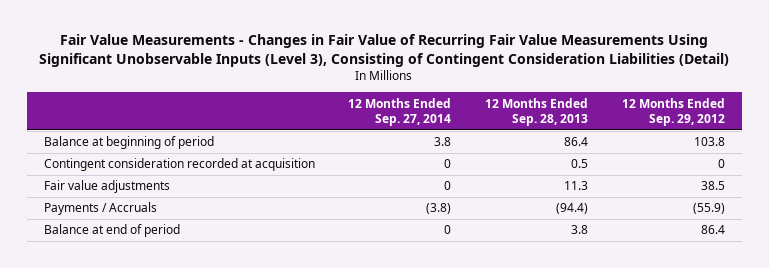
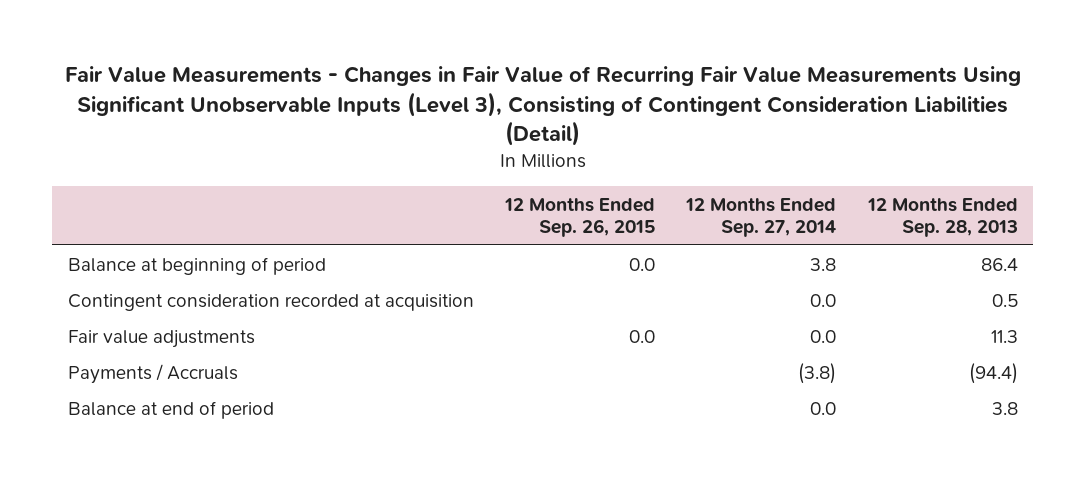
- | 12 Months Ended Sep. 27, 2014 | 12 Months Ended Sep. 28, 2013 | 12 Months Ended Sep. 29, 2012
+ | 12 Months Ended Sep. 26, 2015 | 12 Months Ended Sep. 27, 2014 | 12 Months Ended Sep. 28, 2013
- Contingent consideration recorded at acquisition | 0 | 0.5 | 0
- Fair value adjustments | 0 | 11.3 | 38.5
+ Contingent consideration recorded at acquisition | | 0.0 | 0.5
+ Fair value adjustments | 0.0 | 0.0 | 11.3
- Balance at end of period | 0 | 3.8 | 86.4
+ Balance at end of period | | 0.0 | 3.8

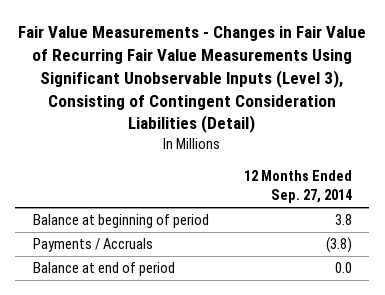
- | 12 Months Ended Sep. 26, 2015 | 12 Months Ended Sep. 27, 2014 | 12 Months Ended Sep. 28, 2013
+ | 12 Months Ended Sep. 27, 2014
- Contingent consideration recorded at acquisition | | 0.0 | 0.5
- Fair value adjustments | 0.0 | 0.0 | 11.3

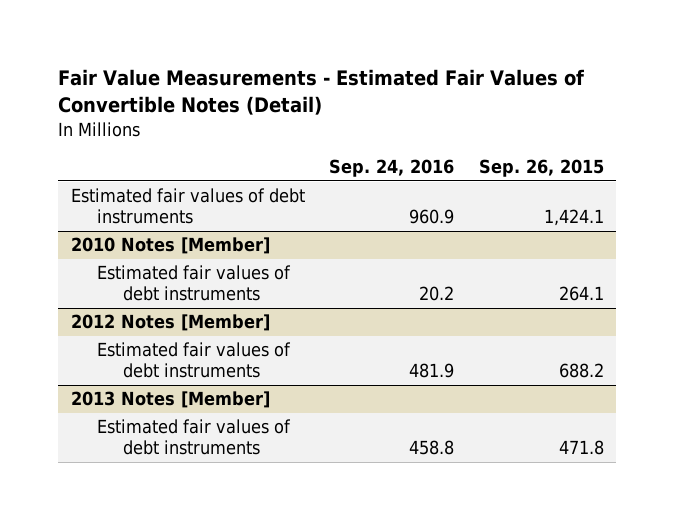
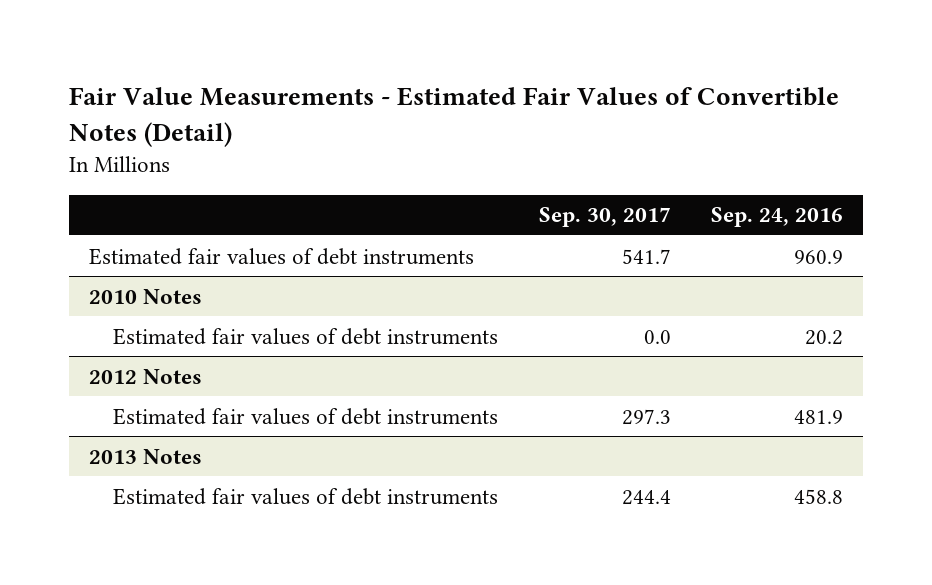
- | Sep. 24, 2016 | Sep. 26, 2015
+ | Sep. 30, 2017 | Sep. 24, 2016
- 2010 Notes [Member]
+ 2010 Notes
- 2012 Notes [Member]
+ 2012 Notes
- 2013 Notes [Member]
+ 2013 Notes

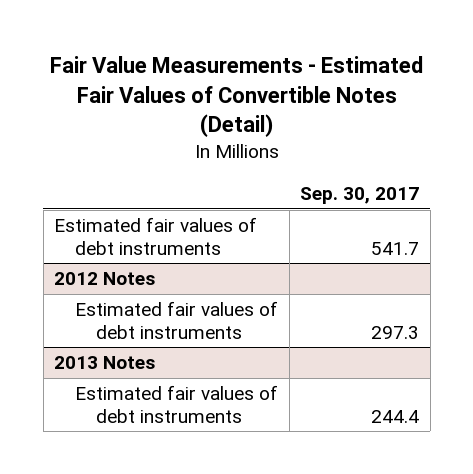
- | Sep. 30, 2017 | Sep. 24, 2016
+ | Sep. 30, 2017
- 2010 Notes
- Estimated fair values of debt instruments | 0.0 | 20.2

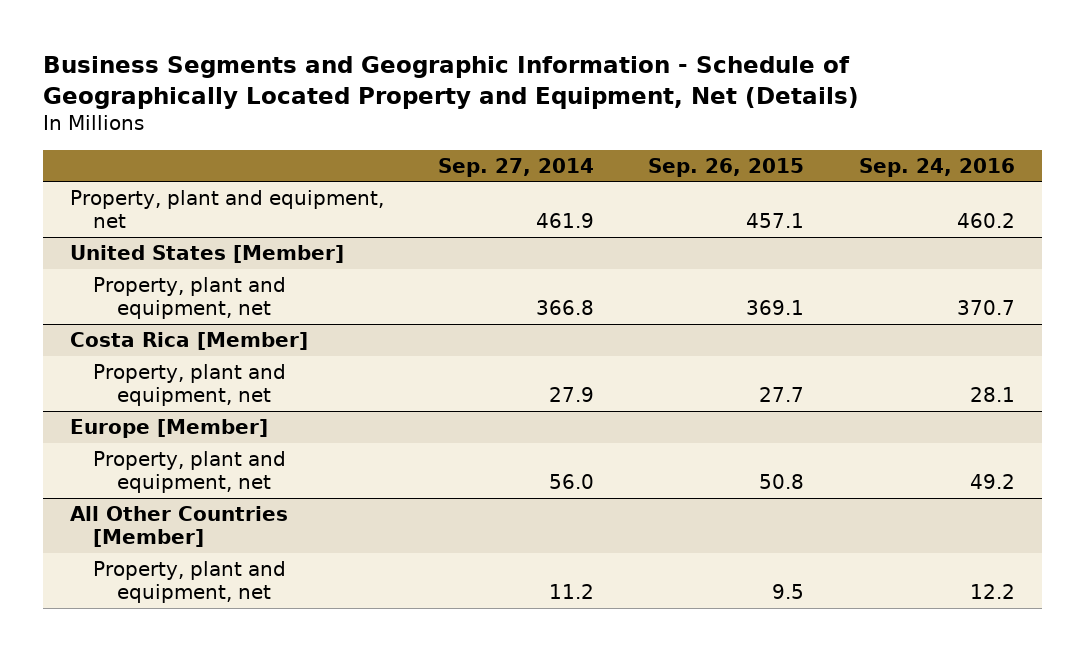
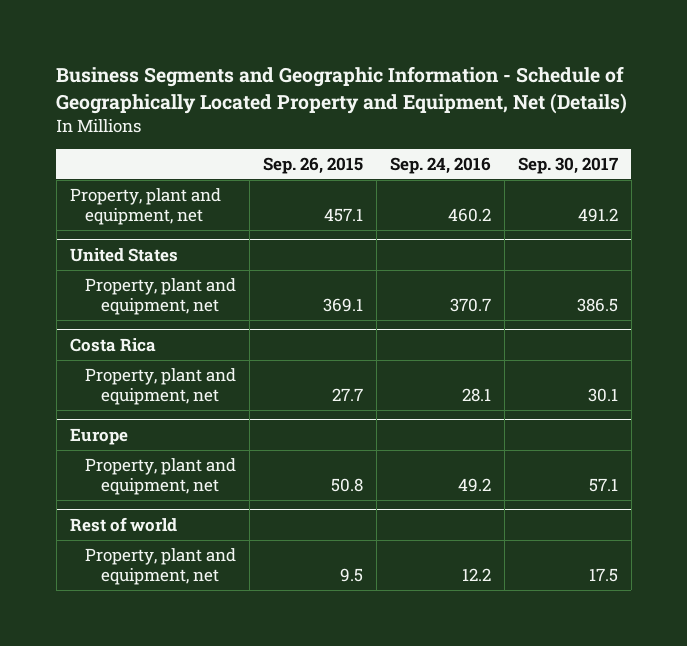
- | Sep. 27, 2014 | Sep. 26, 2015 | Sep. 24, 2016
+ | Sep. 26, 2015 | Sep. 24, 2016 | Sep. 30, 2017
- United States [Member]
+ United States
- Costa Rica [Member]
+ Costa Rica
- Europe [Member]
+ Europe
- All Other Countries [Member]
+ Rest of world

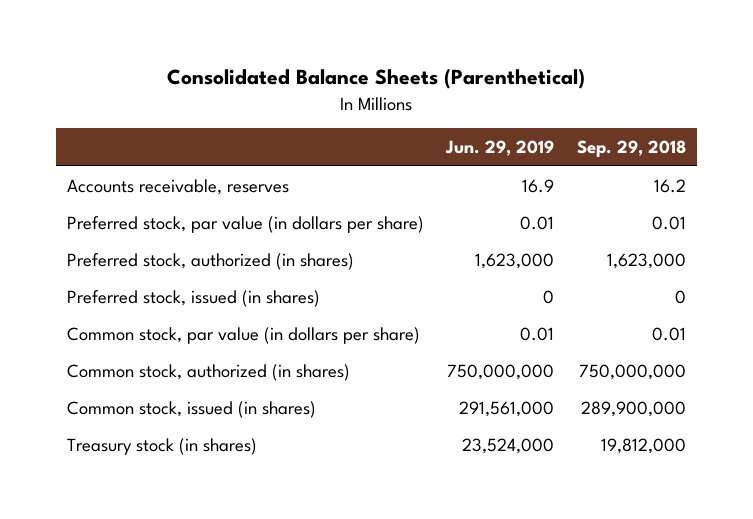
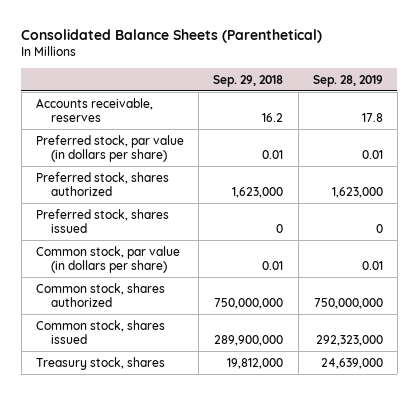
- | Jun. 29, 2019 | Sep. 29, 2018
+ | Sep. 29, 2018 | Sep. 28, 2019
- Preferred stock, authorized (in shares) | 1,623,000 | 1,623,000
- Preferred stock, issued (in shares) | 0 | 0
+ Preferred stock, shares authorized | 1,623,000 | 1,623,000
+ Preferred stock, shares issued | 0 | 0
- Common stock, authorized (in shares) | 750,000,000 | 750,000,000
- Common stock, issued (in shares) | 291,561,000 | 289,900,000
- Treasury stock (in shares) | 23,524,000 | 19,812,000
+ Common stock, shares authorized | 750,000,000 | 750,000,000
+ Common stock, shares issued | 289,900,000 | 292,323,000
+ Treasury stock, shares | 19,812,000 | 24,639,000

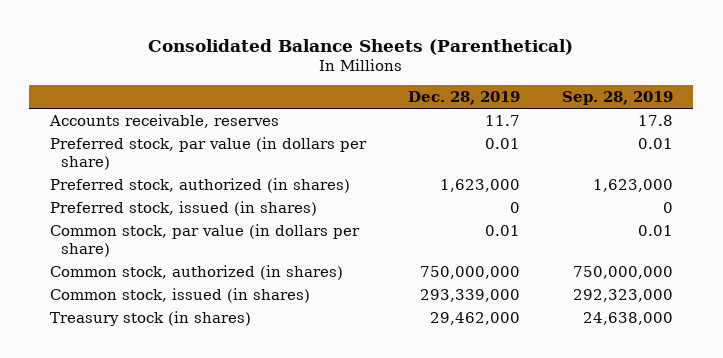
- | Sep. 29, 2018 | Sep. 28, 2019
+ | Dec. 28, 2019 | Sep. 28, 2019
- Preferred stock, shares authorized | 1,623,000 | 1,623,000
- Preferred stock, shares issued | 0 | 0
+ Preferred stock, authorized (in shares) | 1,623,000 | 1,623,000
+ Preferred stock, issued (in shares) | 0 | 0
- Common stock, shares authorized | 750,000,000 | 750,000,000
- Common stock, shares issued | 289,900,000 | 292,323,000
- Treasury stock, shares | 19,812,000 | 24,639,000
+ Common stock, authorized (in shares) | 750,000,000 | 750,000,000
+ Common stock, issued (in shares) | 293,339,000 | 292,323,000
+ Treasury stock (in shares) | 29,462,000 | 24,638,000

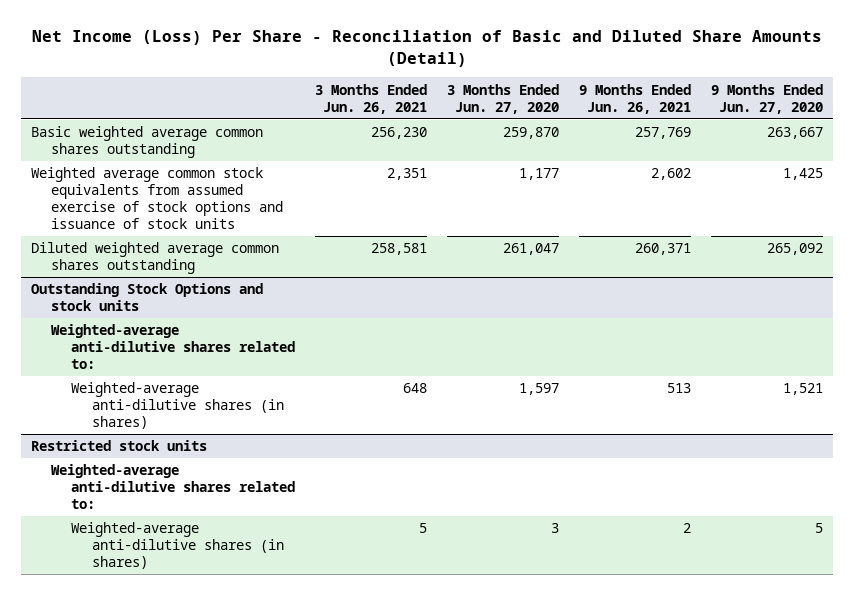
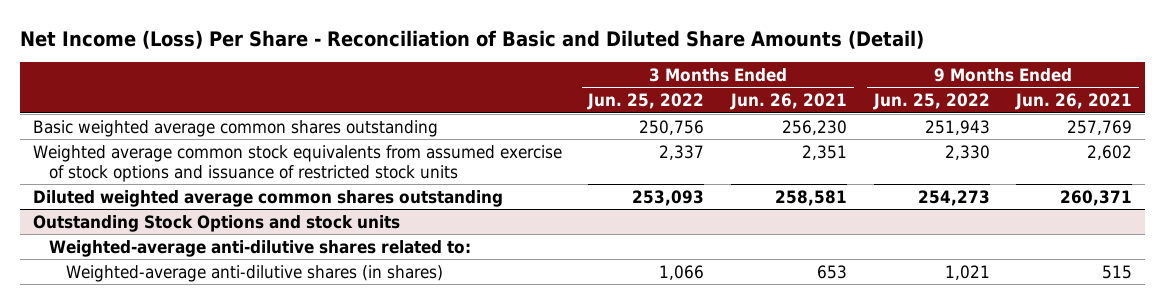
- | 3 Months Ended Jun. 26, 2021 | 3 Months Ended Jun. 27, 2020 | 9 Months Ended Jun. 26, 2021 | 9 Months Ended Jun. 27, 2020
+ | 3 Months Ended Jun. 25, 2022 | 3 Months Ended Jun. 26, 2021 | 9 Months Ended Jun. 25, 2022 | 9 Months Ended Jun. 26, 2021
- Weighted average common stock equivalents from assumed exercise of stock options and issuance of stock units | 2,351 | 1,177 | 2,602 | 1,425
+ Weighted average common stock equivalents from assumed exercise of stock options and issuance of restricted stock units | 2,337 | 2,351 | 2,330 | 2,602
@ Outstanding Stock Options and stock units
- Weighted-average anti-dilutive shares (in shares) | 648 | 1,597 | 513 | 1,521
- Restricted stock units
- Weighted-average anti-dilutive shares related to:
- Weighted-average anti-dilutive shares (in shares) | 5 | 3 | 2 | 5
@ Outstanding Stock Options and stock units
+ Weighted-average anti-dilutive shares (in shares) | 1,066 | 653 | 1,021 | 515

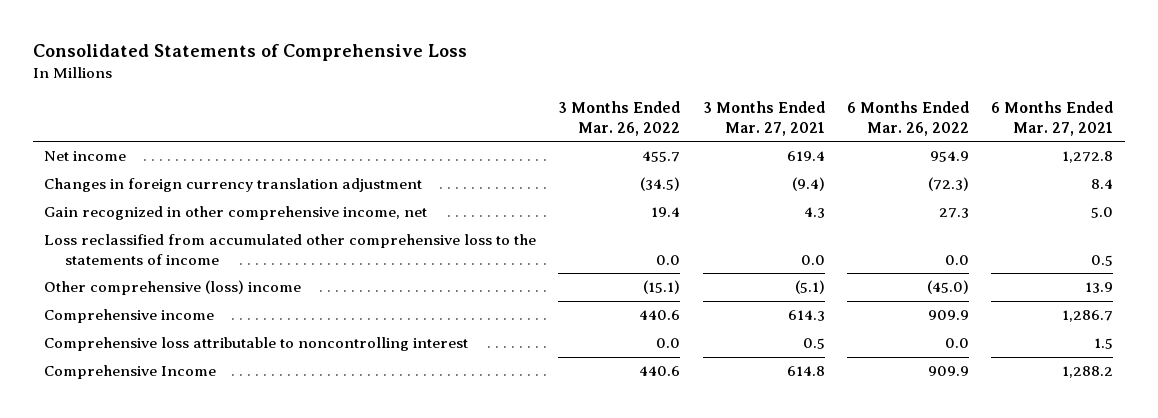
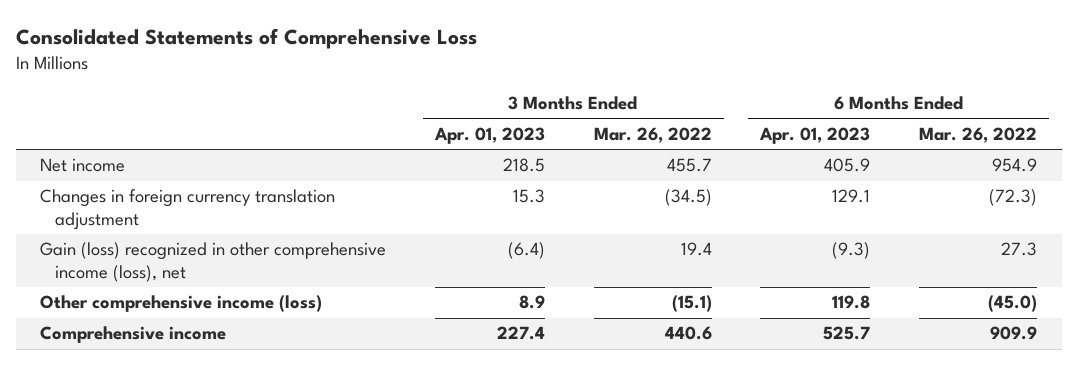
- | 3 Months Ended Mar. 26, 2022 | 3 Months Ended Mar. 27, 2021 | 6 Months Ended Mar. 26, 2022 | 6 Months Ended Mar. 27, 2021
+ | 3 Months Ended Apr. 01, 2023 | 3 Months Ended Mar. 26, 2022 | 6 Months Ended Apr. 01, 2023 | 6 Months Ended Mar. 26, 2022
- Gain recognized in other comprehensive income, net | 19.4 | 4.3 | 27.3 | 5.0
- Loss reclassified from accumulated other comprehensive loss to the statements of income | 0.0 | 0.0 | 0.0 | 0.5
- Other comprehensive (loss) income | (15.1) | (5.1) | (45.0) | 13.9
+ Gain (loss) recognized in other comprehensive income (loss), net | (6.4) | 19.4 | (9.3) | 27.3
+ Other comprehensive income (loss) | 8.9 | (15.1) | 119.8 | (45.0)
- Comprehensive loss attributable to noncontrolling interest | 0.0 | 0.5 | 0.0 | 1.5
- Comprehensive Income | 440.6 | 614.8 | 909.9 | 1,288.2

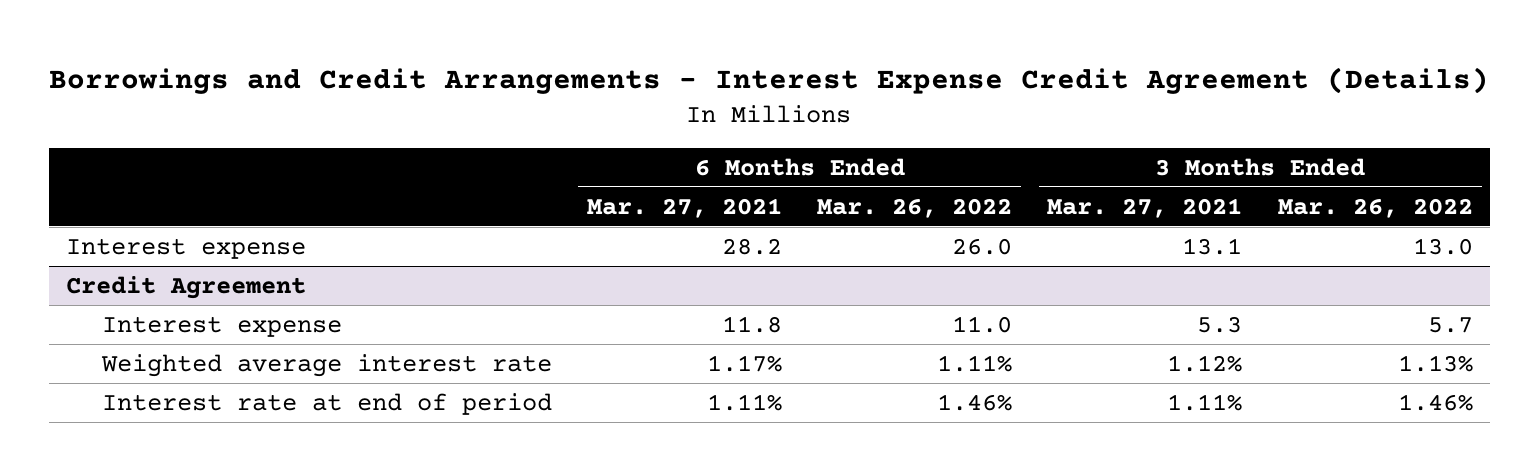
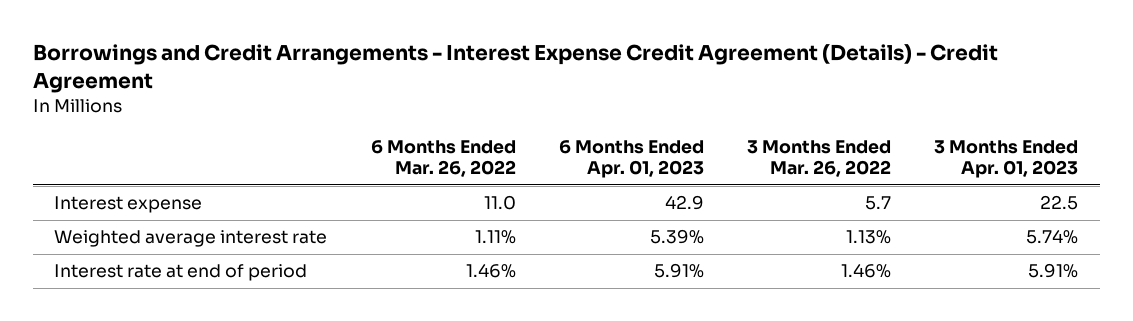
- Borrowings and Credit Arrangements - Interest Expense Credit Agreement (Details)
+ Borrowings and Credit Arrangements - Interest Expense Credit Agreement (Details) - Credit Agreement
- | 6 Months Ended Mar. 27, 2021 | 6 Months Ended Mar. 26, 2022 | 3 Months Ended Mar. 27, 2021 | 3 Months Ended Mar. 26, 2022
+ | 6 Months Ended Mar. 26, 2022 | 6 Months Ended Apr. 01, 2023 | 3 Months Ended Mar. 26, 2022 | 3 Months Ended Apr. 01, 2023
- Interest expense | 28.2 | 26.0 | 13.1 | 13.0
- Credit Agreement

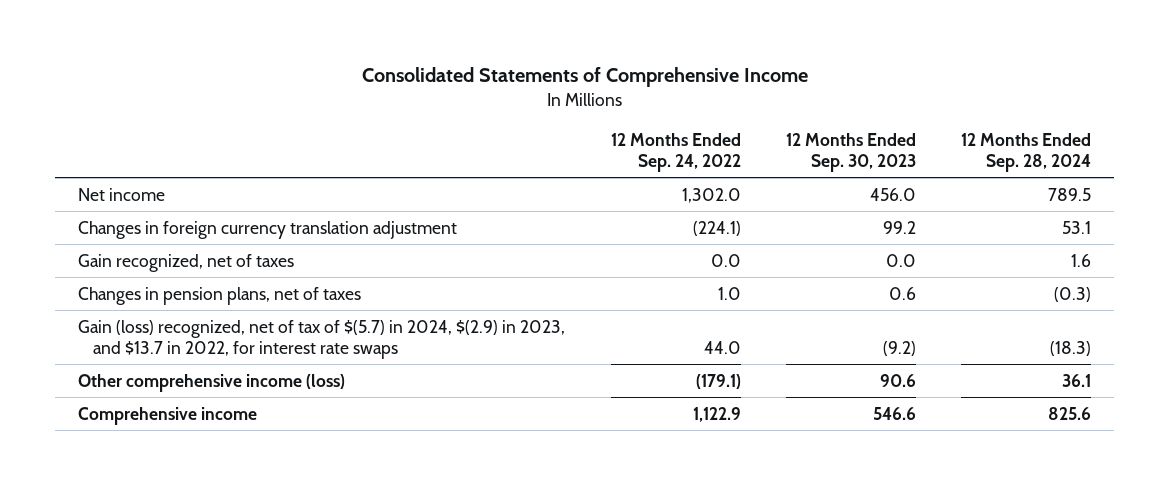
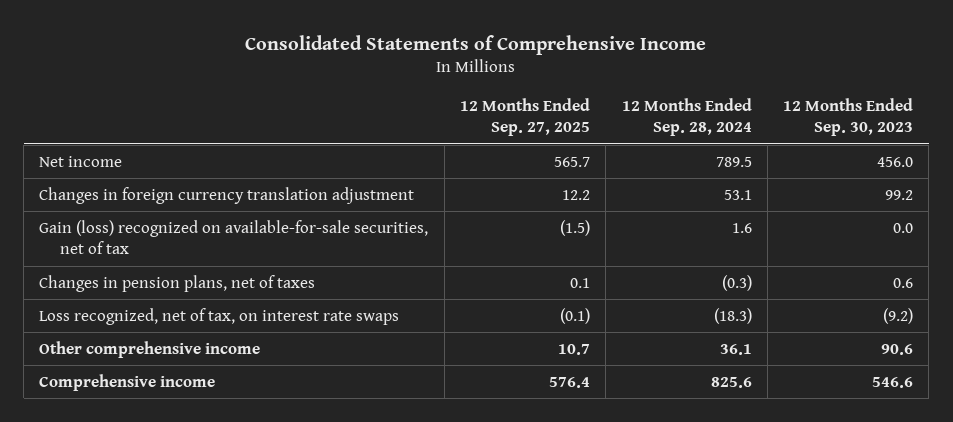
- | 12 Months Ended Sep. 24, 2022 | 12 Months Ended Sep. 30, 2023 | 12 Months Ended Sep. 28, 2024
+ | 12 Months Ended Sep. 27, 2025 | 12 Months Ended Sep. 28, 2024 | 12 Months Ended Sep. 30, 2023
- Gain recognized, net of taxes | 0.0 | 0.0 | 1.6
+ Gain (loss) recognized on available-for-sale securities, net of tax | (1.5) | 1.6 | 0.0
- Gain (loss) recognized, net of tax of $(5.7) in 2024, $(2.9) in 2023, and $13.7 in 2022, for interest rate swaps | 44.0 | (9.2) | (18.3)
- Other comprehensive income (loss) | (179.1) | 90.6 | 36.1
+ Loss recognized, net of tax, on interest rate swaps | (0.1) | (18.3) | (9.2)
+ Other comprehensive income | 10.7 | 36.1 | 90.6

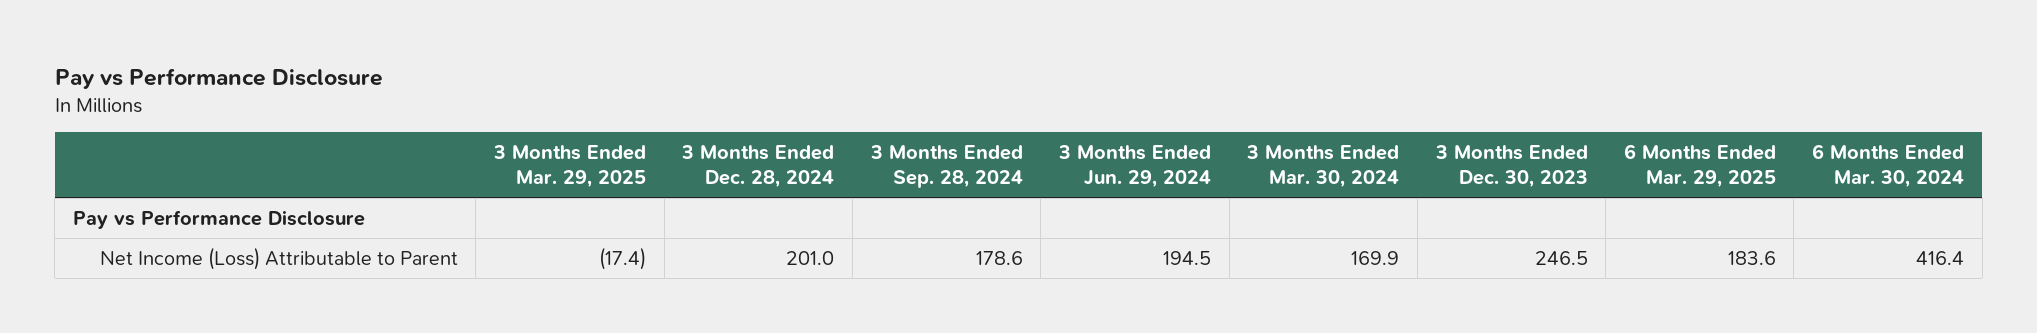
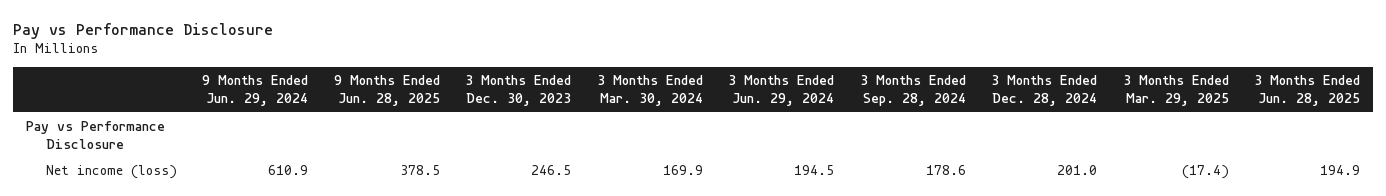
- | 3 Months Ended Mar. 29, 2025 | 3 Months Ended Dec. 28, 2024 | 3 Months Ended Sep. 28, 2024 | 3 Months Ended Jun. 29, 2024 | 3 Months Ended Mar. 30, 2024 | 3 Months Ended Dec. 30, 2023 | 6 Months Ended Mar. 29, 2025 | 6 Months Ended Mar. 30, 2024
+ | 9 Months Ended Jun. 29, 2024 | 9 Months Ended Jun. 28, 2025 | 3 Months Ended Dec. 30, 2023 | 3 Months Ended Mar. 30, 2024 | 3 Months Ended Jun. 29, 2024 | 3 Months Ended Sep. 28, 2024 | 3 Months Ended Dec. 28, 2024 | 3 Months Ended Mar. 29, 2025 | 3 Months Ended Jun. 28, 2025
- Net Income (Loss) Attributable to Parent | (17.4) | 201.0 | 178.6 | 194.5 | 169.9 | 246.5 | 183.6 | 416.4
+ Net income (loss) | 610.9 | 378.5 | 246.5 | 169.9 | 194.5 | 178.6 | 201.0 | (17.4) | 194.9

